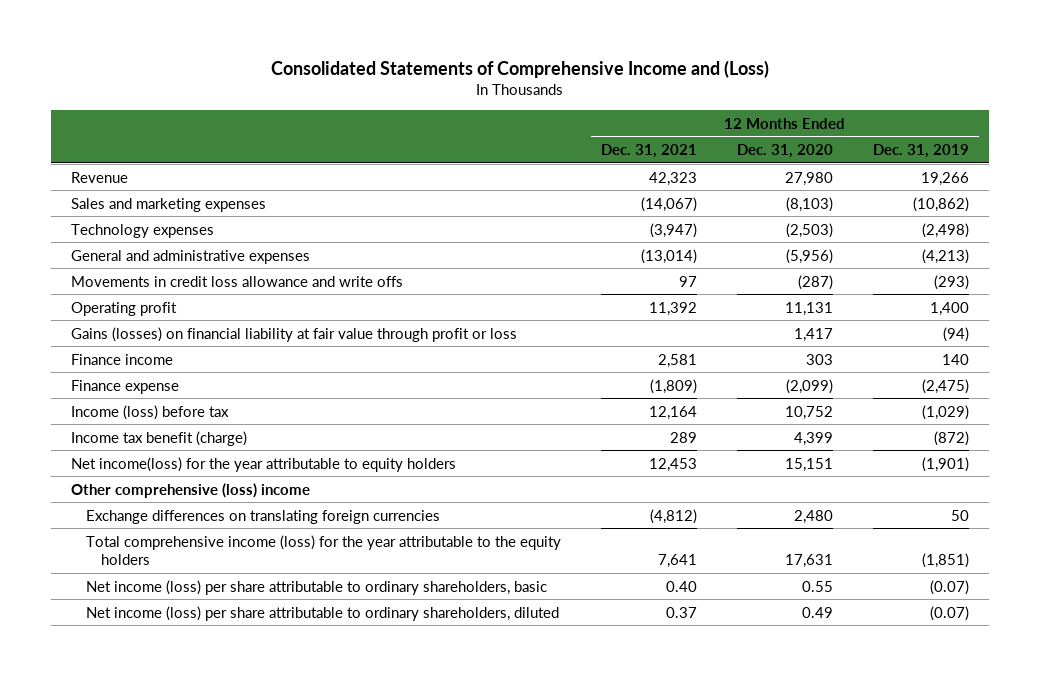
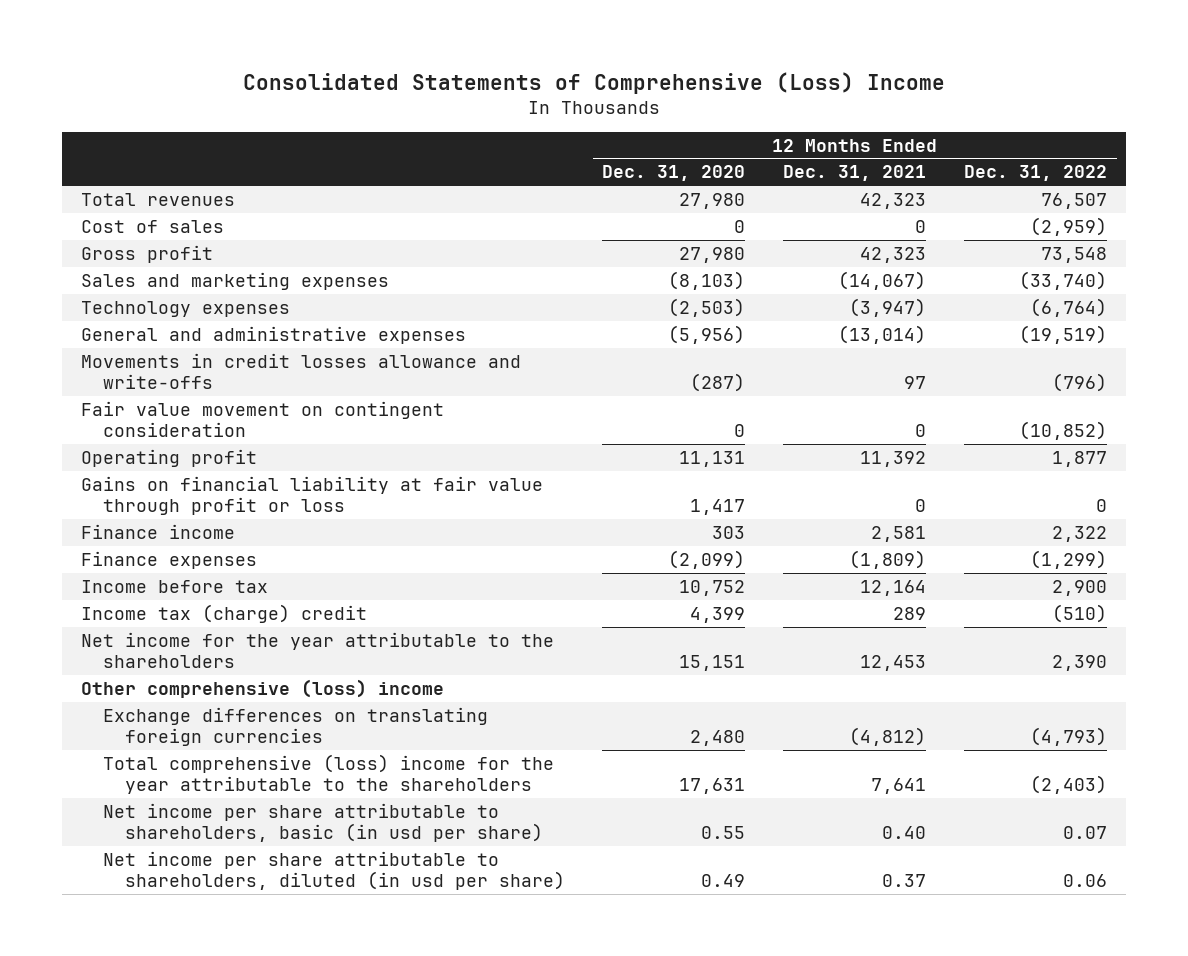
- Consolidated Statements of Comprehensive Income and (Loss)
+ Consolidated Statements of Comprehensive (Loss) Income
- | 12 Months Ended Dec. 31, 2021 | 12 Months Ended Dec. 31, 2020 | 12 Months Ended Dec. 31, 2019
+ | 12 Months Ended Dec. 31, 2020 | 12 Months Ended Dec. 31, 2021 | 12 Months Ended Dec. 31, 2022
- Revenue | 42,323 | 27,980 | 19,266
+ Total revenues | 27,980 | 42,323 | 76,507
+ Cost of sales | 0 | 0 | (2,959)
+ Gross profit | 27,980 | 42,323 | 73,548
- Movements in credit loss allowance and write offs | 97 | (287) | (293)
+ Movements in credit losses allowance and write-offs | (287) | 97 | (796)
+ Fair value movement on contingent consideration | 0 | 0 | (10,852)
- Gains (losses) on financial liability at fair value through profit or loss | | 1,417 | (94)
+ Gains on financial liability at fair value through profit or loss | 1,417 | 0 | 0
- Finance expense | (1,809) | (2,099) | (2,475)
- Income (loss) before tax | 12,164 | 10,752 | (1,029)
- Income tax benefit (charge) | 289 | 4,399 | (872)
- Net income(loss) for the year attributable to equity holders | 12,453 | 15,151 | (1,901)
+ Finance expenses | (2,099) | (1,809) | (1,299)
+ Income before tax | 10,752 | 12,164 | 2,900
+ Income tax (charge) credit | 4,399 | 289 | (510)
+ Net income for the year attributable to the shareholders | 15,151 | 12,453 | 2,390
- Total comprehensive income (loss) for the year attributable to the equity holders | 7,641 | 17,631 | (1,851)
- Net income (loss) per share attributable to ordinary shareholders, basic | 0.40 | 0.55 | (0.07)
- Net income (loss) per share attributable to ordinary shareholders, diluted | 0.37 | 0.49 | (0.07)
+ Total comprehensive (loss) income for the year attributable to the shareholders | 17,631 | 7,641 | (2,403)
+ Net income per share attributable to shareholders, basic (in usd per share) | 0.55 | 0.40 | 0.07
+ Net income per share attributable to shareholders, diluted (in usd per share) | 0.49 | 0.37 | 0.06

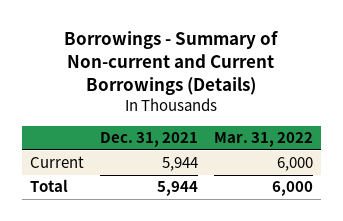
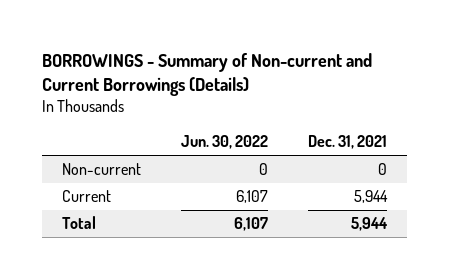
- Borrowings - Summary of Non-current and Current Borrowings (Details)
+ BORROWINGS - Summary of Non-current and Current Borrowings (Details)
- | Dec. 31, 2021 | Mar. 31, 2022
+ | Jun. 30, 2022 | Dec. 31, 2021
+ Non-current | 0 | 0

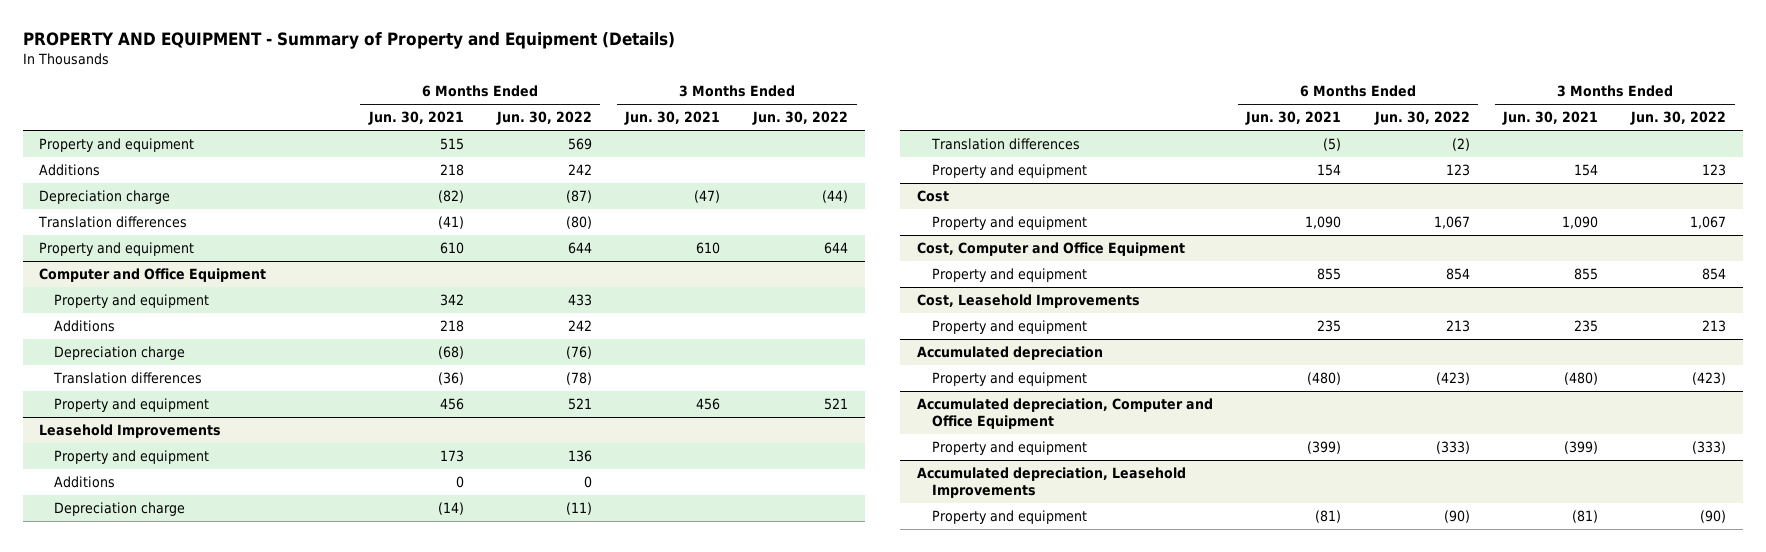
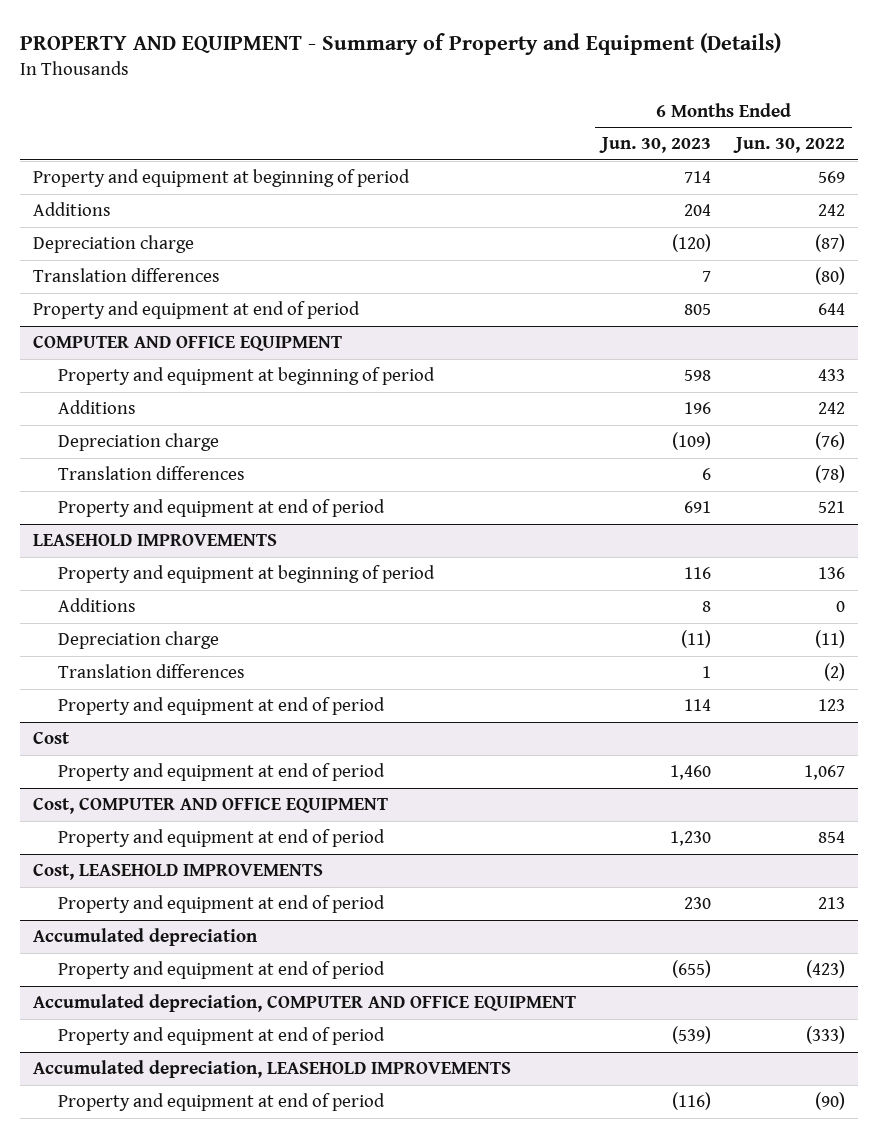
- | 6 Months Ended Jun. 30, 2021 | 6 Months Ended Jun. 30, 2022 | 3 Months Ended Jun. 30, 2021 | 3 Months Ended Jun. 30, 2022
+ | 6 Months Ended Jun. 30, 2023 | 6 Months Ended Jun. 30, 2022
- Property and equipment | 515 | 569 | |
+ Property and equipment at beginning of period | 714 | 569
- Property and equipment | 610 | 644 | 610 | 644
- Computer and Office Equipment
- Property and equipment | 342 | 433 | |
+ Property and equipment at end of period | 805 | 644
+ COMPUTER AND OFFICE EQUIPMENT
+ Property and equipment at beginning of period | 598 | 433
- Property and equipment | 456 | 521 | 456 | 521
- Leasehold Improvements
- Property and equipment | 173 | 136 | |
+ Property and equipment at end of period | 691 | 521
+ LEASEHOLD IMPROVEMENTS
+ Property and equipment at beginning of period | 116 | 136
- Property and equipment | 154 | 123 | 154 | 123
+ Property and equipment at end of period | 114 | 123
@ Cost
- Property and equipment | 1,090 | 1,067 | 1,090 | 1,067
- Cost, Computer and Office Equipment
- Property and equipment | 855 | 854 | 855 | 854
- Cost, Leasehold Improvements
- Property and equipment | 235 | 213 | 235 | 213
@ Cost
+ Property and equipment at end of period | 1,460 | 1,067
+ Cost, COMPUTER AND OFFICE EQUIPMENT
+ Property and equipment at end of period | 1,230 | 854
+ Cost, LEASEHOLD IMPROVEMENTS
+ Property and equipment at end of period | 230 | 213
@ Accumulated depreciation
- Property and equipment | (480) | (423) | (480) | (423)
- Accumulated depreciation, Computer and Office Equipment
- Property and equipment | (399) | (333) | (399) | (333)
- Accumulated depreciation, Leasehold Improvements
- Property and equipment | (81) | (90) | (81) | (90)
@ Accumulated depreciation
+ Property and equipment at end of period | (655) | (423)
+ Accumulated depreciation, COMPUTER AND OFFICE EQUIPMENT
+ Property and equipment at end of period | (539) | (333)
+ Accumulated depreciation, LEASEHOLD IMPROVEMENTS
+ Property and equipment at end of period | (116) | (90)

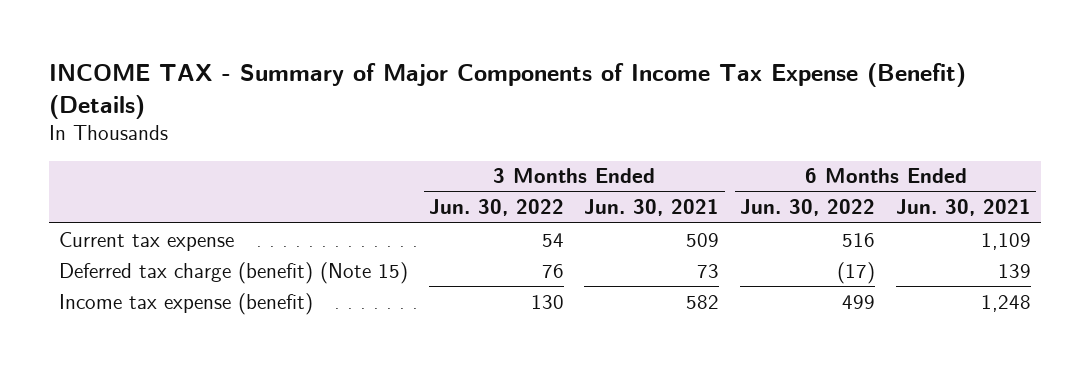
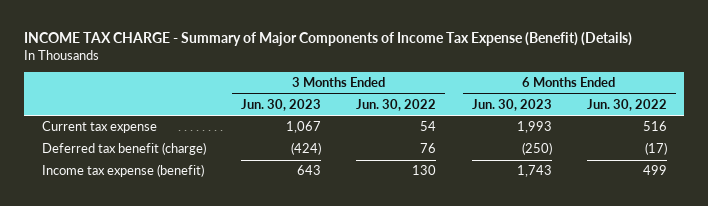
- INCOME TAX - Summary of Major Components of Income Tax Expense (Benefit) (Details)
+ INCOME TAX CHARGE - Summary of Major Components of Income Tax Expense (Benefit) (Details)
- | 3 Months Ended Jun. 30, 2022 | 3 Months Ended Jun. 30, 2021 | 6 Months Ended Jun. 30, 2022 | 6 Months Ended Jun. 30, 2021
+ | 3 Months Ended Jun. 30, 2023 | 3 Months Ended Jun. 30, 2022 | 6 Months Ended Jun. 30, 2023 | 6 Months Ended Jun. 30, 2022
- Deferred tax charge (benefit) (Note 15) | 76 | 73 | (17) | 139
+ Deferred tax benefit (charge) | (424) | 76 | (250) | (17)

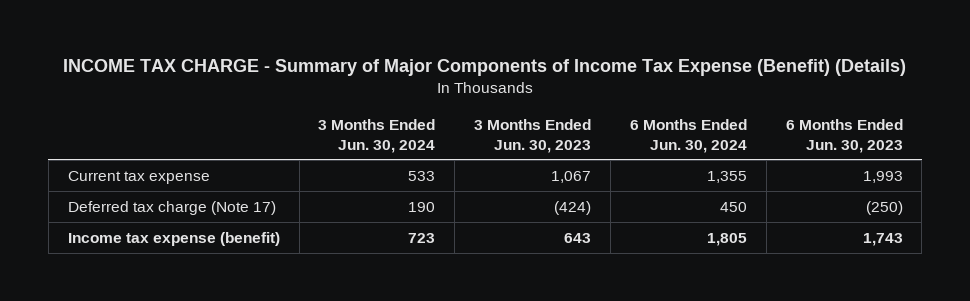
- | 3 Months Ended Jun. 30, 2023 | 3 Months Ended Jun. 30, 2022 | 6 Months Ended Jun. 30, 2023 | 6 Months Ended Jun. 30, 2022
+ | 3 Months Ended Jun. 30, 2024 | 3 Months Ended Jun. 30, 2023 | 6 Months Ended Jun. 30, 2024 | 6 Months Ended Jun. 30, 2023
- Deferred tax benefit (charge) | (424) | 76 | (250) | (17)
+ Deferred tax charge (Note 17) | 190 | (424) | 450 | (250)

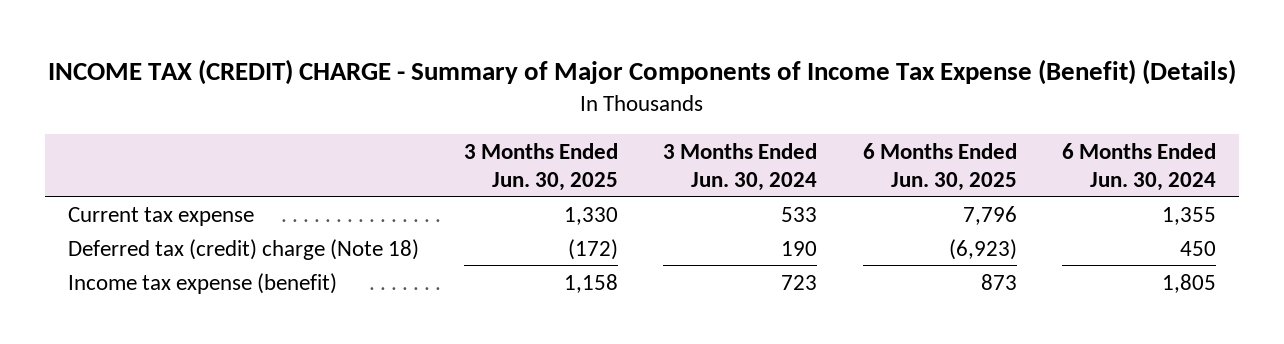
- INCOME TAX CHARGE - Summary of Major Components of Income Tax Expense (Benefit) (Details)
+ INCOME TAX (CREDIT) CHARGE - Summary of Major Components of Income Tax Expense (Benefit) (Details)
- | 3 Months Ended Jun. 30, 2024 | 3 Months Ended Jun. 30, 2023 | 6 Months Ended Jun. 30, 2024 | 6 Months Ended Jun. 30, 2023
+ | 3 Months Ended Jun. 30, 2025 | 3 Months Ended Jun. 30, 2024 | 6 Months Ended Jun. 30, 2025 | 6 Months Ended Jun. 30, 2024
- Deferred tax charge (Note 17) | 190 | (424) | 450 | (250)
+ Deferred tax (credit) charge (Note 18) | (172) | 190 | (6,923) | 450

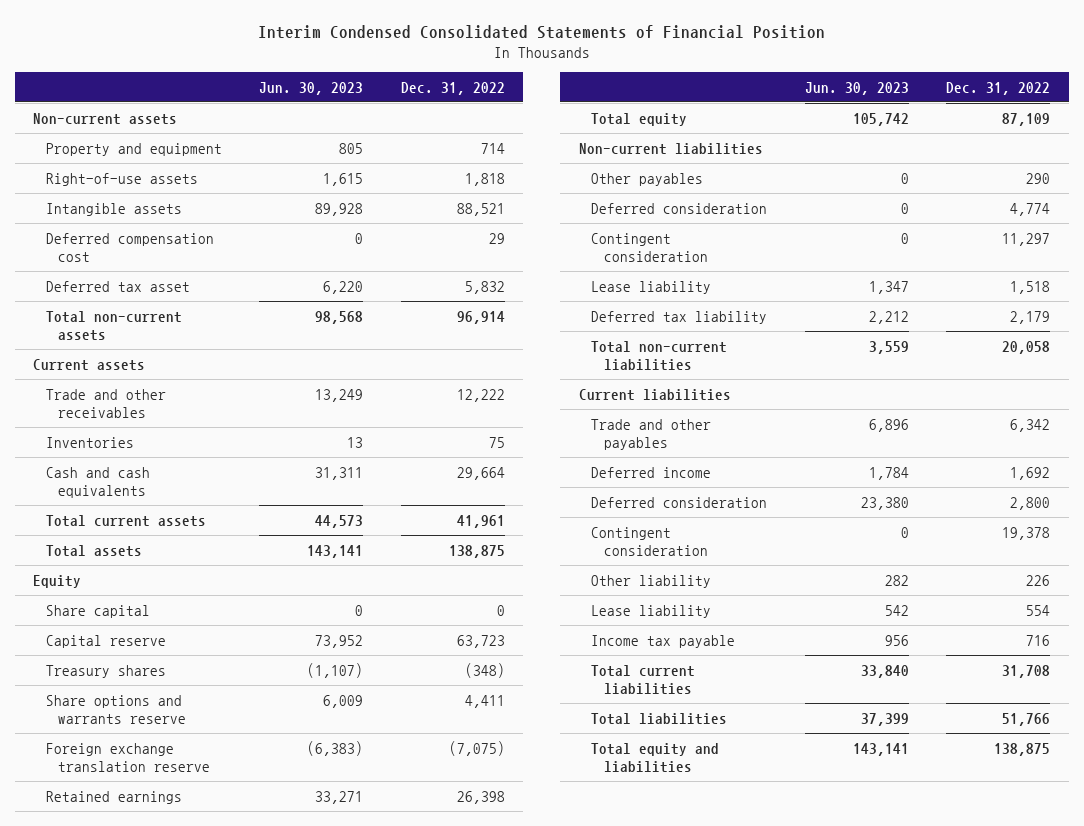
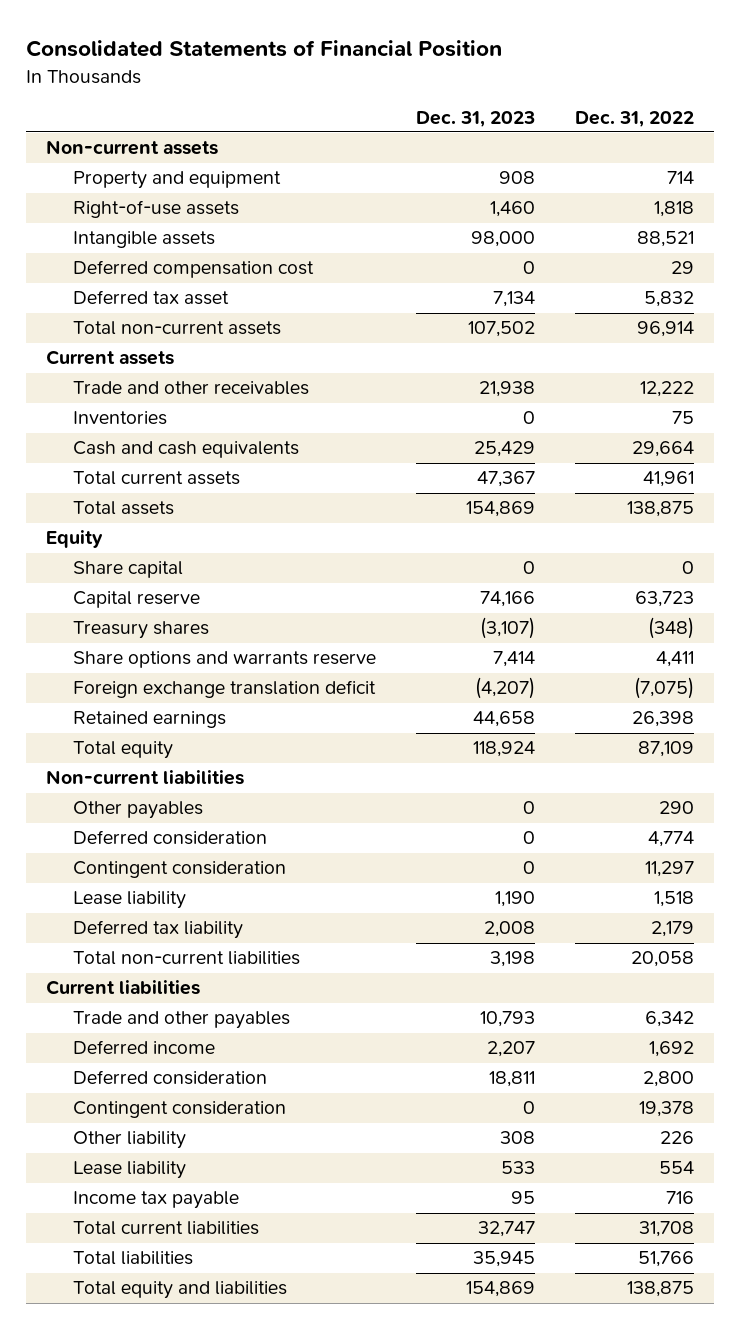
- Interim Condensed Consolidated Statements of Financial Position
+ Consolidated Statements of Financial Position
- | Jun. 30, 2023 | Dec. 31, 2022
+ | Dec. 31, 2023 | Dec. 31, 2022
- Foreign exchange translation reserve | (6,383) | (7,075)
+ Foreign exchange translation deficit | (4,207) | (7,075)

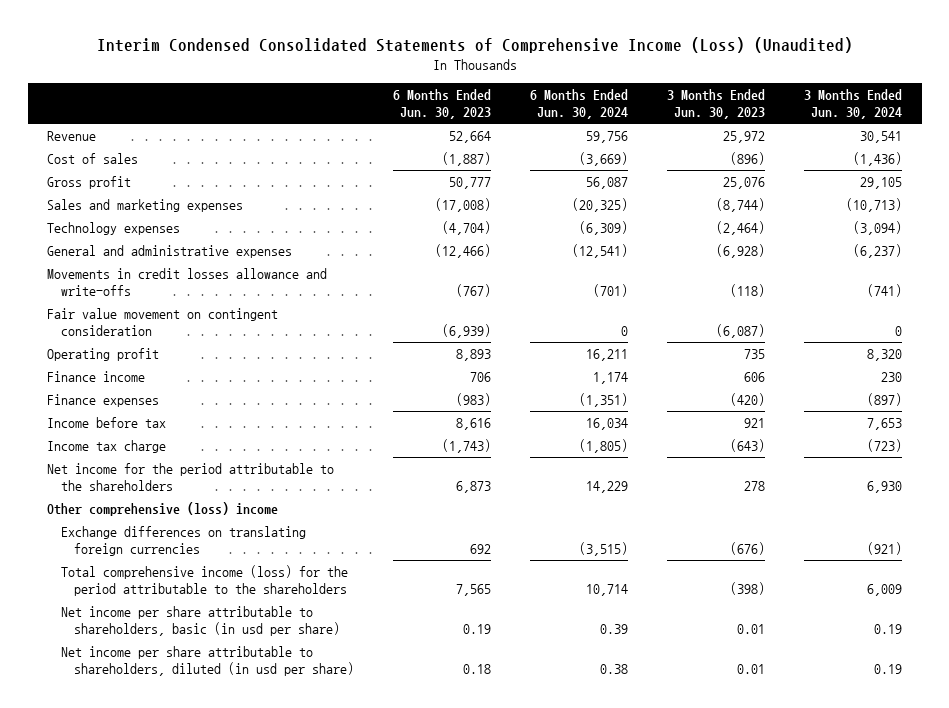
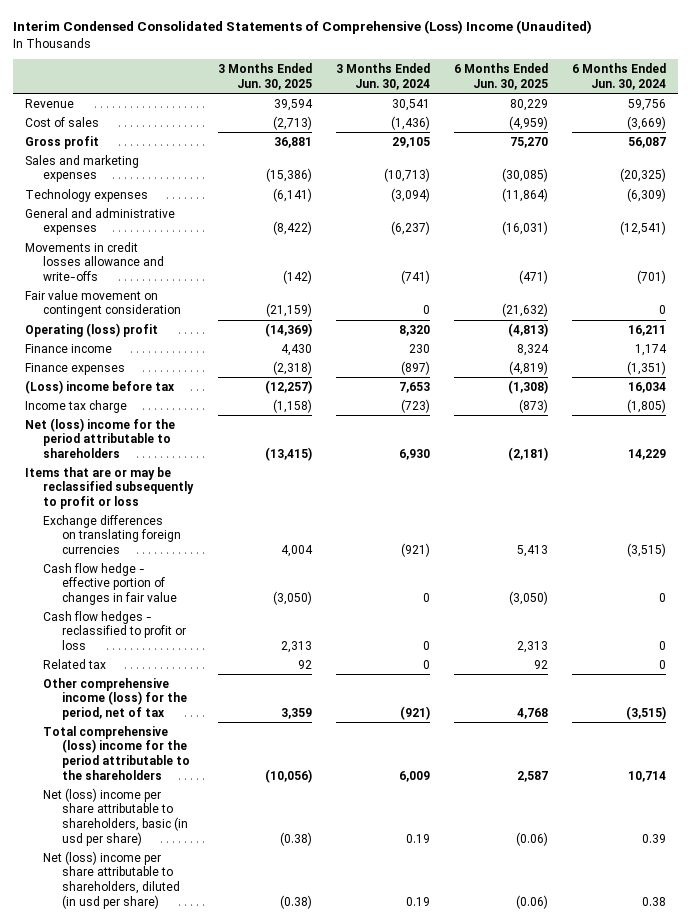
- Interim Condensed Consolidated Statements of Comprehensive Income (Loss) (Unaudited)
+ Interim Condensed Consolidated Statements of Comprehensive (Loss) Income (Unaudited)
- | 6 Months Ended Jun. 30, 2023 | 6 Months Ended Jun. 30, 2024 | 3 Months Ended Jun. 30, 2023 | 3 Months Ended Jun. 30, 2024
+ | 3 Months Ended Jun. 30, 2025 | 3 Months Ended Jun. 30, 2024 | 6 Months Ended Jun. 30, 2025 | 6 Months Ended Jun. 30, 2024
- Operating profit | 8,893 | 16,211 | 735 | 8,320
+ Operating (loss) profit | (14,369) | 8,320 | (4,813) | 16,211
- Income before tax | 8,616 | 16,034 | 921 | 7,653
+ (Loss) income before tax | (12,257) | 7,653 | (1,308) | 16,034
- Net income for the period attributable to the shareholders | 6,873 | 14,229 | 278 | 6,930
- Other comprehensive (loss) income
+ Net (loss) income for the period attributable to shareholders | (13,415) | 6,930 | (2,181) | 14,229
+ Items that are or may be reclassified subsequently to profit or loss
- Total comprehensive income (loss) for the period attributable to the shareholders | 7,565 | 10,714 | (398) | 6,009
- Net income per share attributable to shareholders, basic (in usd per share) | 0.19 | 0.39 | 0.01 | 0.19
- Net income per share attributable to shareholders, diluted (in usd per share) | 0.18 | 0.38 | 0.01 | 0.19
+ Cash flow hedge - effective portion of changes in fair value | (3,050) | 0 | (3,050) | 0
+ Cash flow hedges - reclassified to profit or loss | 2,313 | 0 | 2,313 | 0
+ Related tax | 92 | 0 | 92 | 0
+ Other comprehensive income (loss) for the period, net of tax | 3,359 | (921) | 4,768 | (3,515)
+ Total comprehensive (loss) income for the period attributable to the shareholders | (10,056) | 6,009 | 2,587 | 10,714
+ Net (loss) income per share attributable to shareholders, basic (in usd per share) | (0.38) | 0.19 | (0.06) | 0.39
+ Net (loss) income per share attributable to shareholders, diluted (in usd per share) | (0.38) | 0.19 | (0.06) | 0.38

